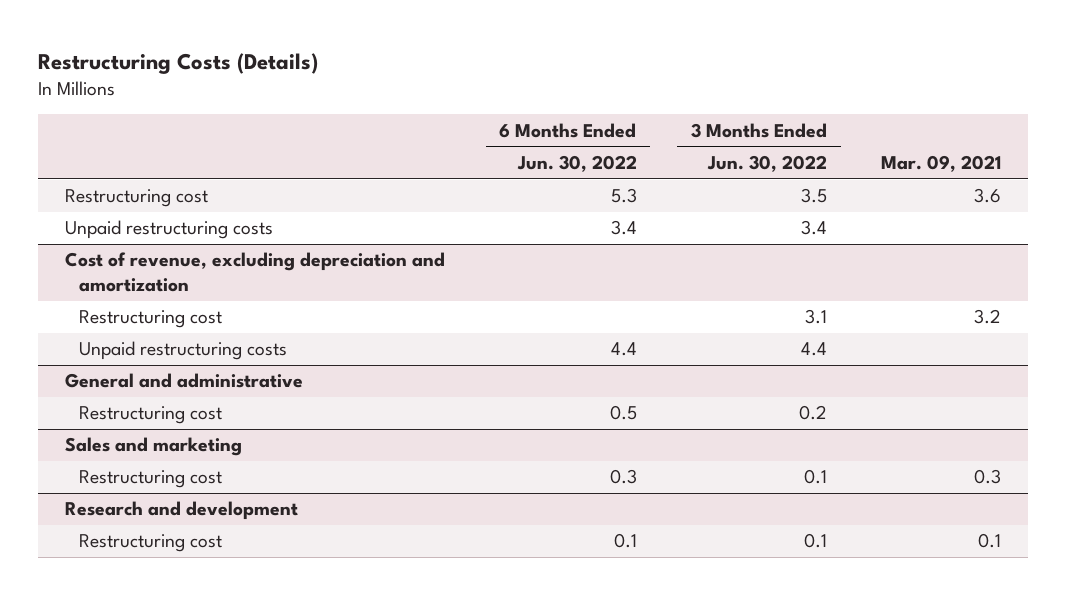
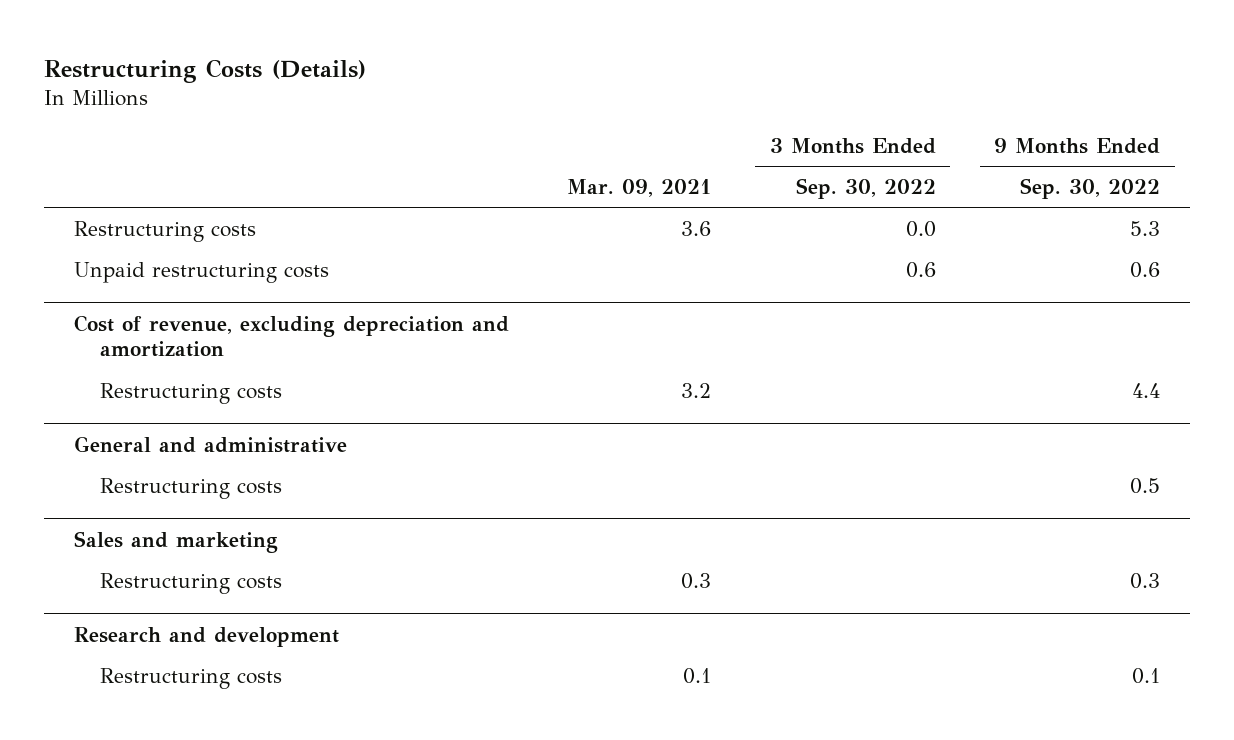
- | 6 Months Ended Jun. 30, 2022 | 3 Months Ended Jun. 30, 2022 | Mar. 09, 2021
+ | Mar. 09, 2021 | 3 Months Ended Sep. 30, 2022 | 9 Months Ended Sep. 30, 2022
- Restructuring cost | 5.3 | 3.5 | 3.6
+ Restructuring costs | 3.6 | 0.0 | 5.3
@ Cost of revenue, excluding depreciation and amortization
- Restructuring cost | | 3.1 | 3.2
- Unpaid restructuring costs | 4.4 | 4.4 |
+ Restructuring costs | 3.2 | | 4.4
@ General and administrative
- Restructuring cost | 0.5 | 0.2 |
+ Restructuring costs | | | 0.5
@ Sales and marketing
- Restructuring cost | 0.3 | 0.1 | 0.3
+ Restructuring costs | 0.3 | | 0.3
@ Research and development
- Restructuring cost | 0.1 | 0.1 | 0.1
+ Restructuring costs | 0.1 | | 0.1

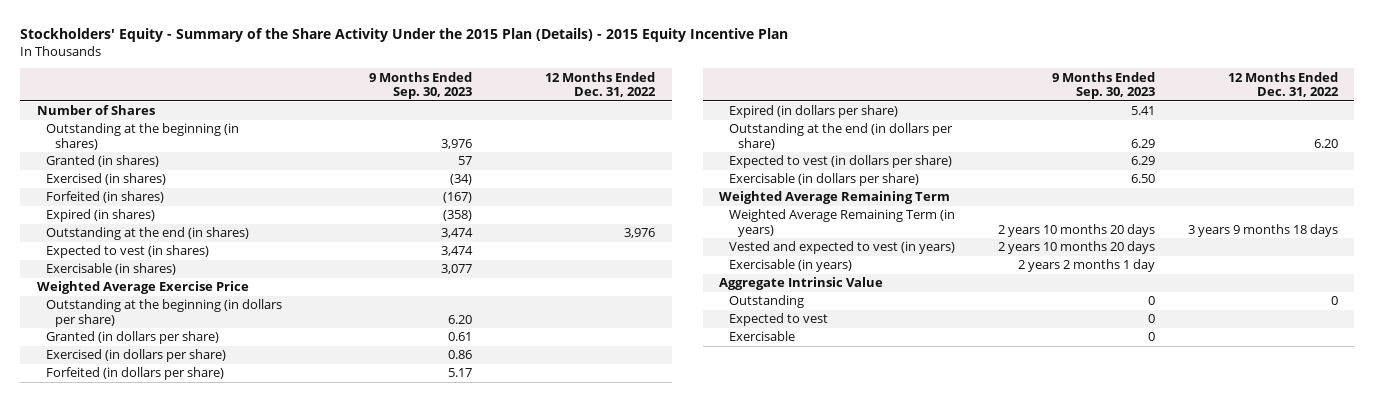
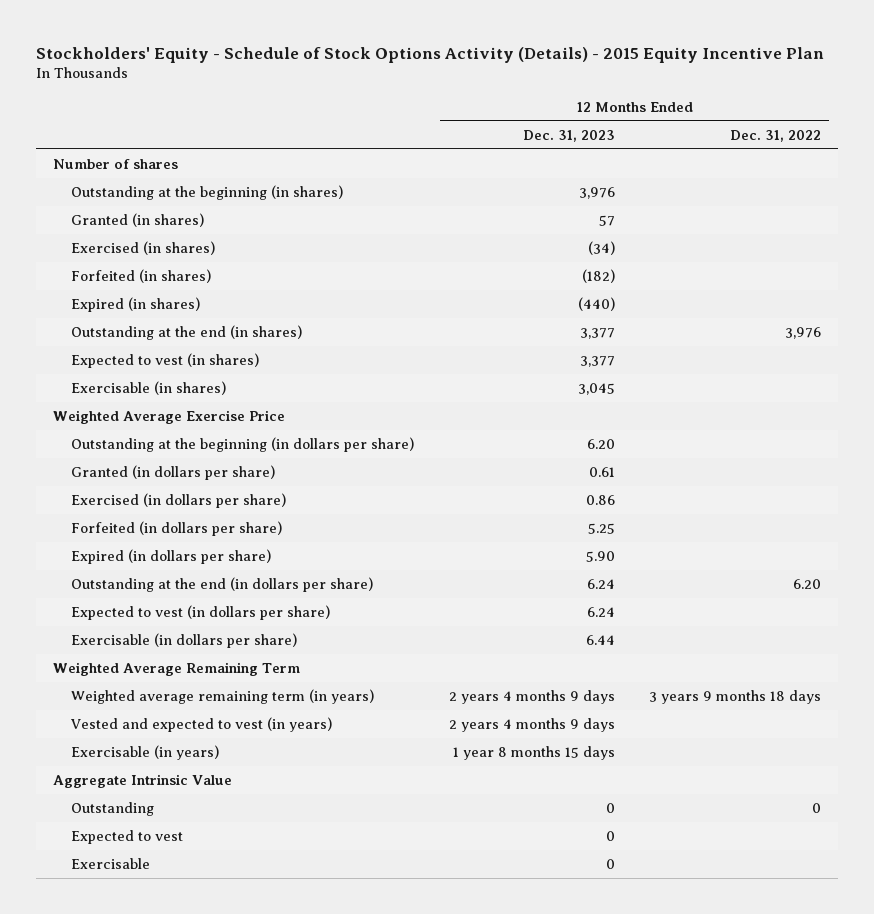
- Stockholders' Equity - Summary of the Share Activity Under the 2015 Plan (Details) - 2015 Equity Incentive Plan
+ Stockholders' Equity - Schedule of Stock Options Activity (Details) - 2015 Equity Incentive Plan
- | 9 Months Ended Sep. 30, 2023 | 12 Months Ended Dec. 31, 2022
+ | 12 Months Ended Dec. 31, 2023 | 12 Months Ended Dec. 31, 2022
- Number of Shares
+ Number of shares
- Weighted Average Remaining Term (in years) | 2 years 10 months 20 days | 3 years 9 months 18 days
+ Weighted average remaining term (in years) | 2 years 4 months 9 days | 3 years 9 months 18 days

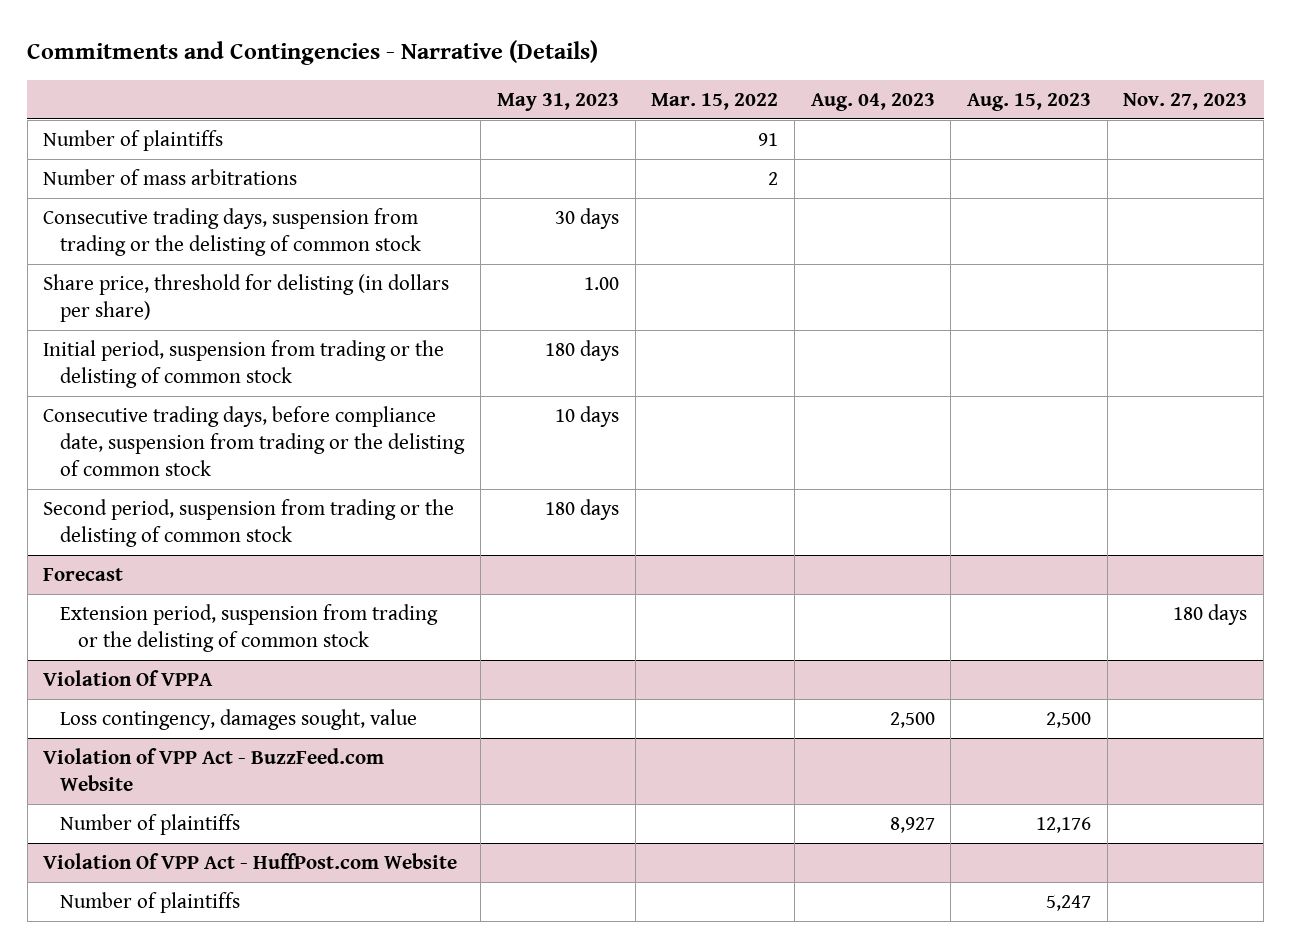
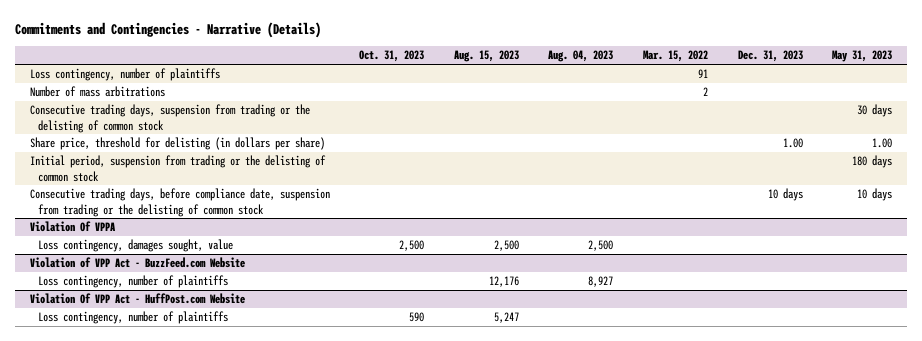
- | May 31, 2023 | Mar. 15, 2022 | Aug. 04, 2023 | Aug. 15, 2023 | Nov. 27, 2023
+ | Oct. 31, 2023 | Aug. 15, 2023 | Aug. 04, 2023 | Mar. 15, 2022 | Dec. 31, 2023 | May 31, 2023
- Number of plaintiffs | | 91 | | |
+ Loss contingency, number of plaintiffs | | | | 91 | |
- Second period, suspension from trading or the delisting of common stock | 180 days | | | |
- Forecast
- Extension period, suspension from trading or the delisting of common stock | | | | | 180 days
@ Violation of VPP Act - BuzzFeed.com Website
- Number of plaintiffs | | | 8,927 | 12,176 |
+ Loss contingency, number of plaintiffs | | 12,176 | 8,927 | | |
@ Violation Of VPP Act - HuffPost.com Website
- Number of plaintiffs | | | | 5,247 |
+ Loss contingency, number of plaintiffs | 590 | 5,247 | | | |

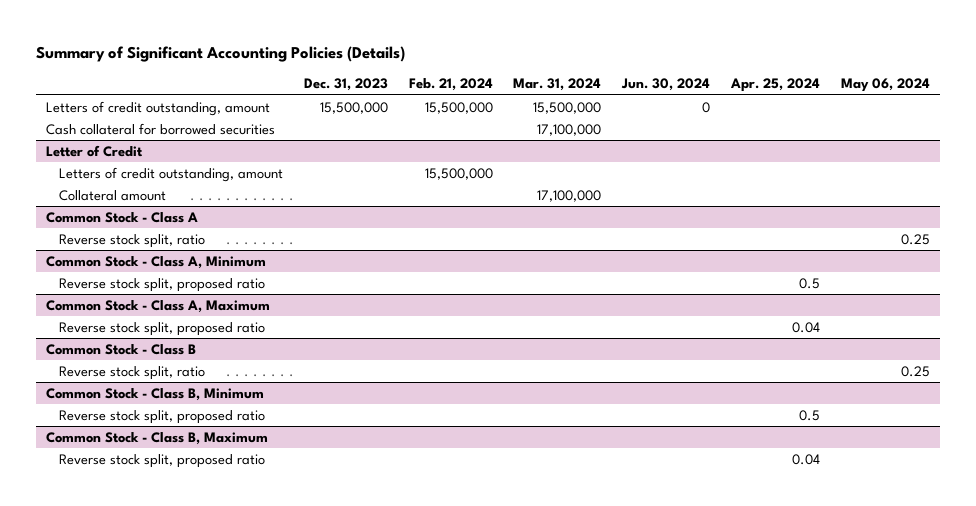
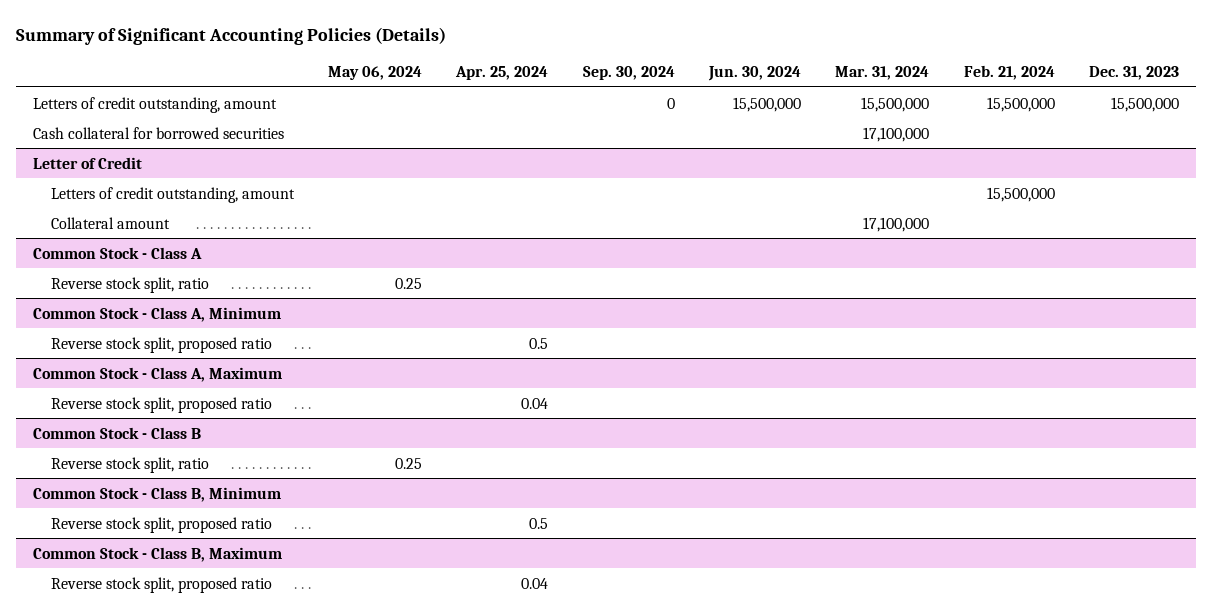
- | Dec. 31, 2023 | Feb. 21, 2024 | Mar. 31, 2024 | Jun. 30, 2024 | Apr. 25, 2024 | May 06, 2024
+ | May 06, 2024 | Apr. 25, 2024 | Sep. 30, 2024 | Jun. 30, 2024 | Mar. 31, 2024 | Feb. 21, 2024 | Dec. 31, 2023
- Letters of credit outstanding, amount | 15,500,000 | 15,500,000 | 15,500,000 | 0 | |
+ Letters of credit outstanding, amount | | | 0 | 15,500,000 | 15,500,000 | 15,500,000 | 15,500,000

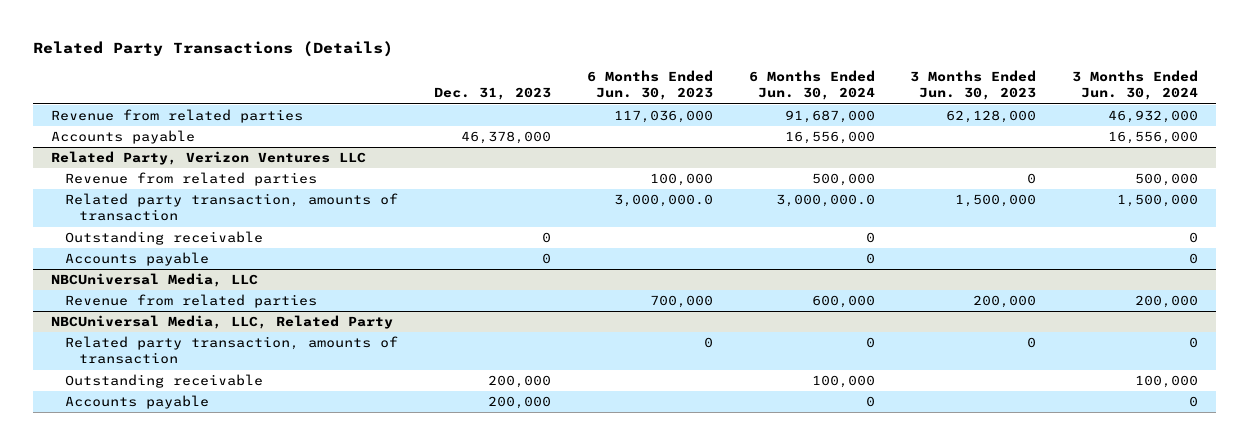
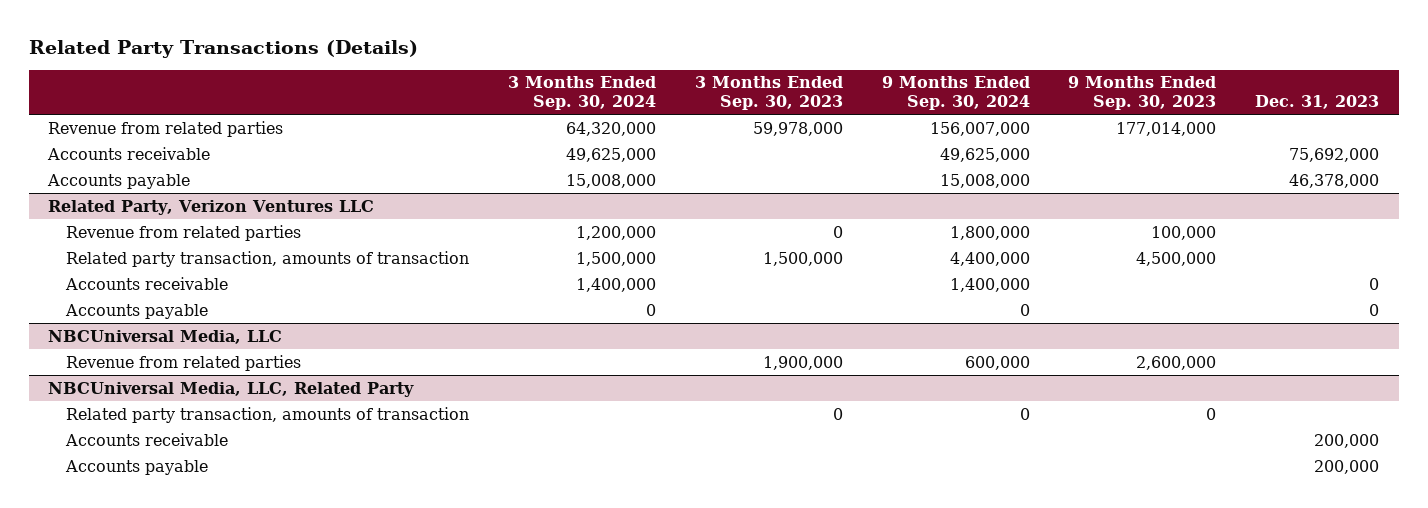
- | Dec. 31, 2023 | 6 Months Ended Jun. 30, 2023 | 6 Months Ended Jun. 30, 2024 | 3 Months Ended Jun. 30, 2023 | 3 Months Ended Jun. 30, 2024
+ | 3 Months Ended Sep. 30, 2024 | 3 Months Ended Sep. 30, 2023 | 9 Months Ended Sep. 30, 2024 | 9 Months Ended Sep. 30, 2023 | Dec. 31, 2023
+ Accounts receivable | 49,625,000 | | 49,625,000 | | 75,692,000
@ Related Party, Verizon Ventures LLC
- Outstanding receivable | 0 | | 0 | | 0
+ Accounts receivable | 1,400,000 | | 1,400,000 | | 0
@ NBCUniversal Media, LLC, Related Party
- Outstanding receivable | 200,000 | | 100,000 | | 100,000
+ Accounts receivable | | | | | 200,000

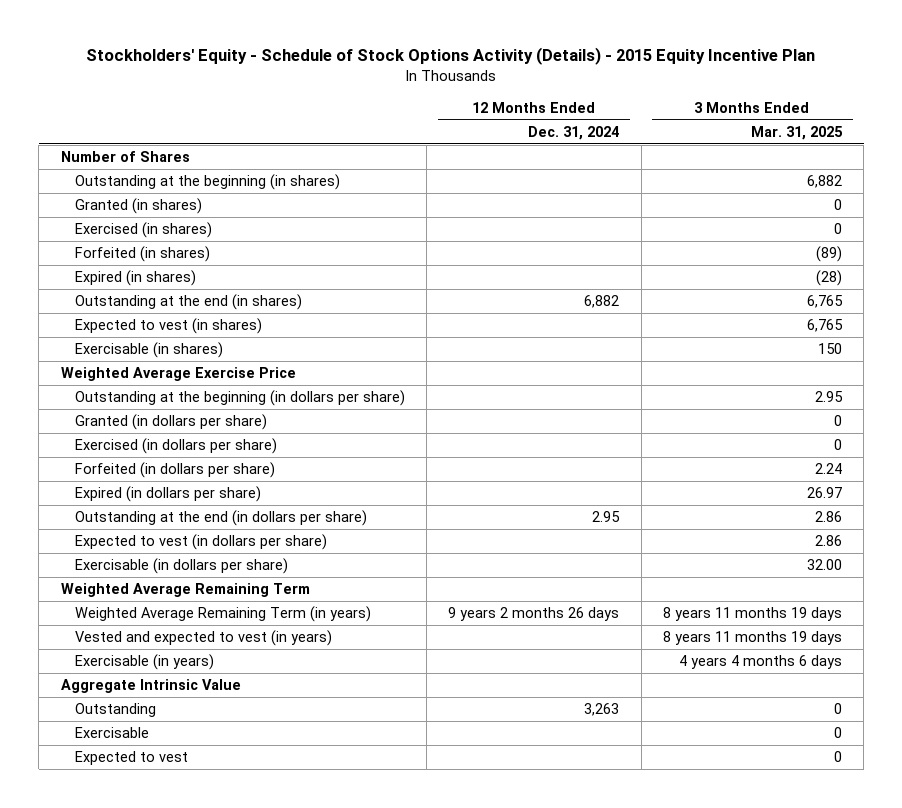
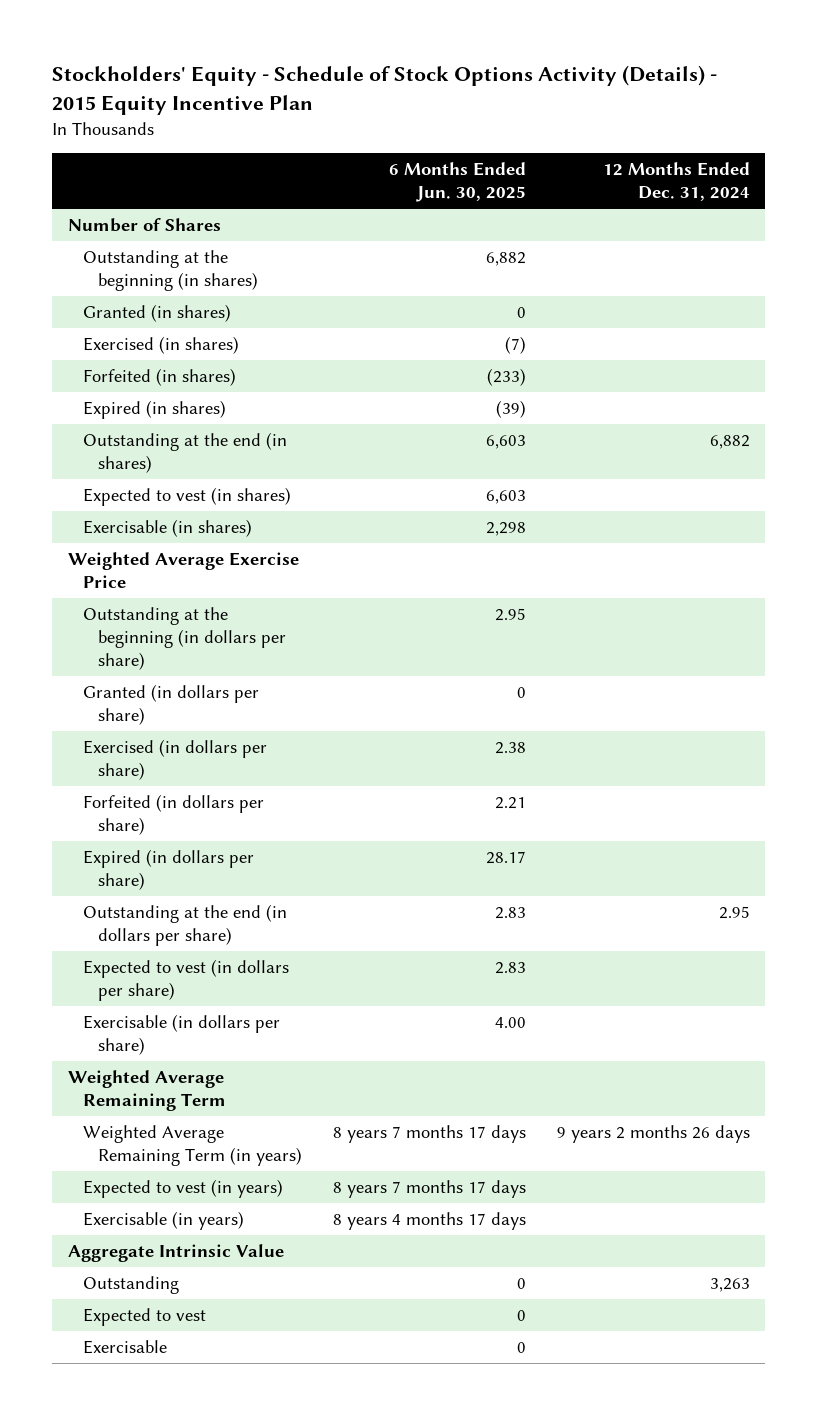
- | 12 Months Ended Dec. 31, 2024 | 3 Months Ended Mar. 31, 2025
+ | 6 Months Ended Jun. 30, 2025 | 12 Months Ended Dec. 31, 2024
- Vested and expected to vest (in years) | | 8 years 11 months 19 days
+ Expected to vest (in years) | 8 years 7 months 17 days |
moved down: Exercisable | 0 |

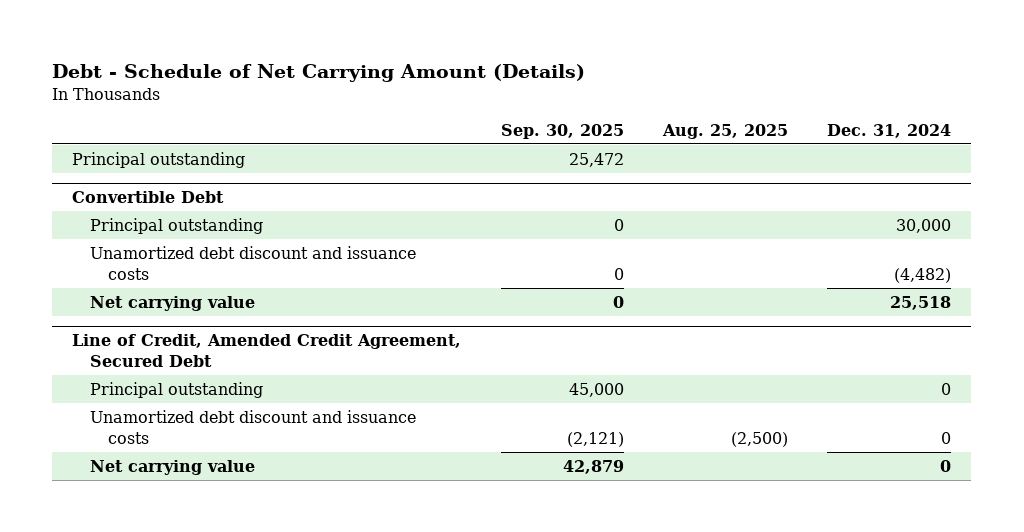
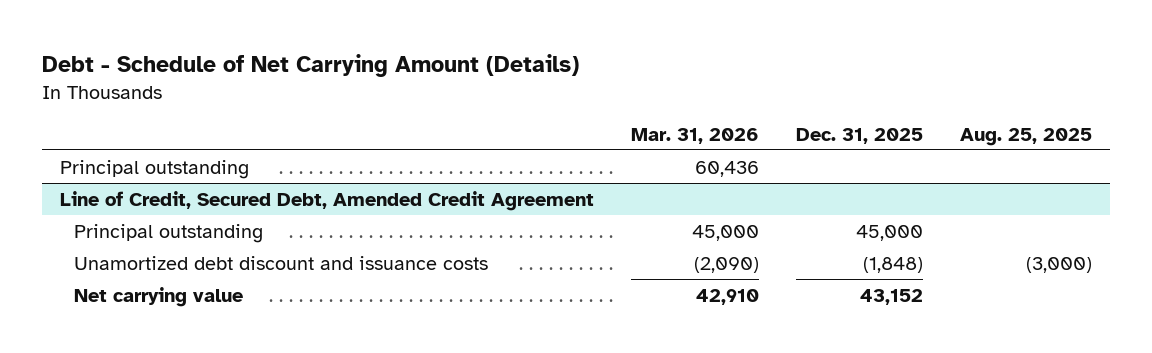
- | Sep. 30, 2025 | Aug. 25, 2025 | Dec. 31, 2024
+ | Mar. 31, 2026 | Dec. 31, 2025 | Aug. 25, 2025
- Convertible Debt
- Principal outstanding | 0 | | 30,000
- Unamortized debt discount and issuance costs | 0 | | (4,482)
- Net carrying value | 0 | | 25,518
- Line of Credit, Amended Credit Agreement, Secured Debt
+ Line of Credit, Secured Debt, Amended Credit Agreement
- Unamortized debt discount and issuance costs | (2,121) | (2,500) | 0
+ Unamortized debt discount and issuance costs | (2,090) | (1,848) | (3,000)

